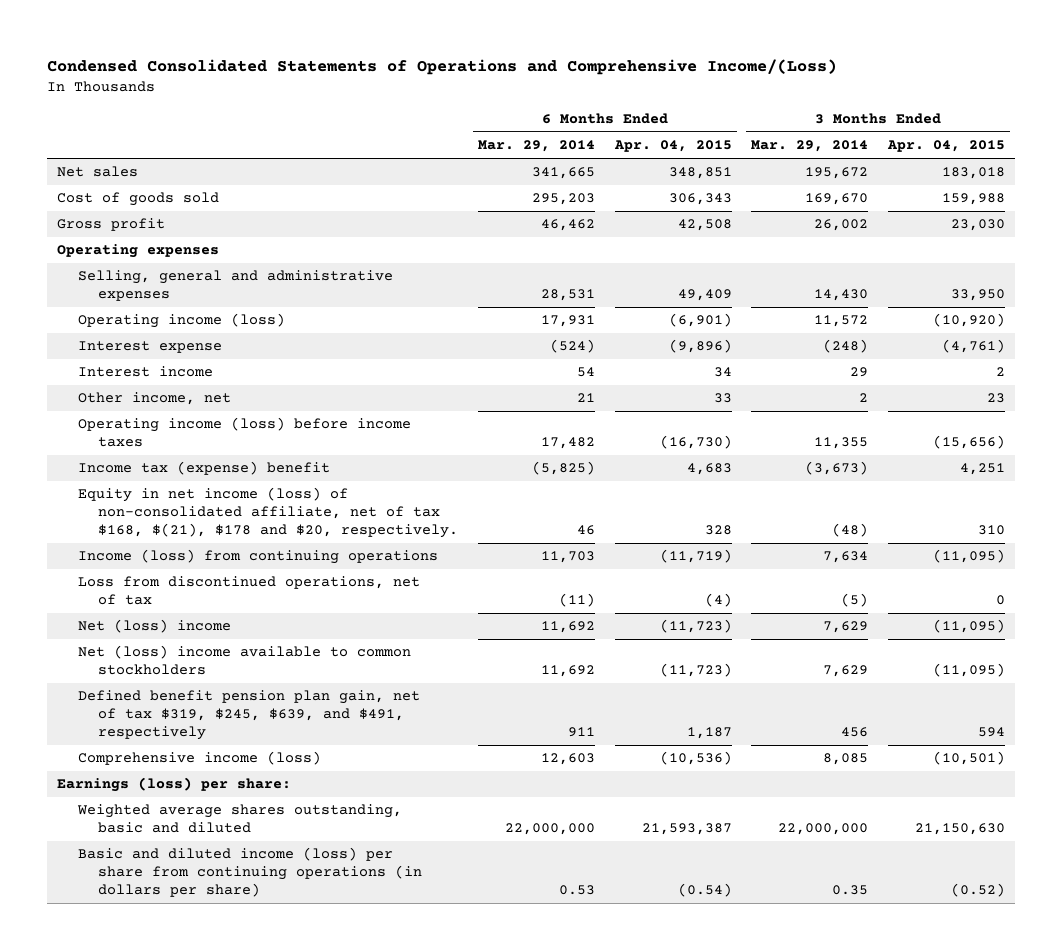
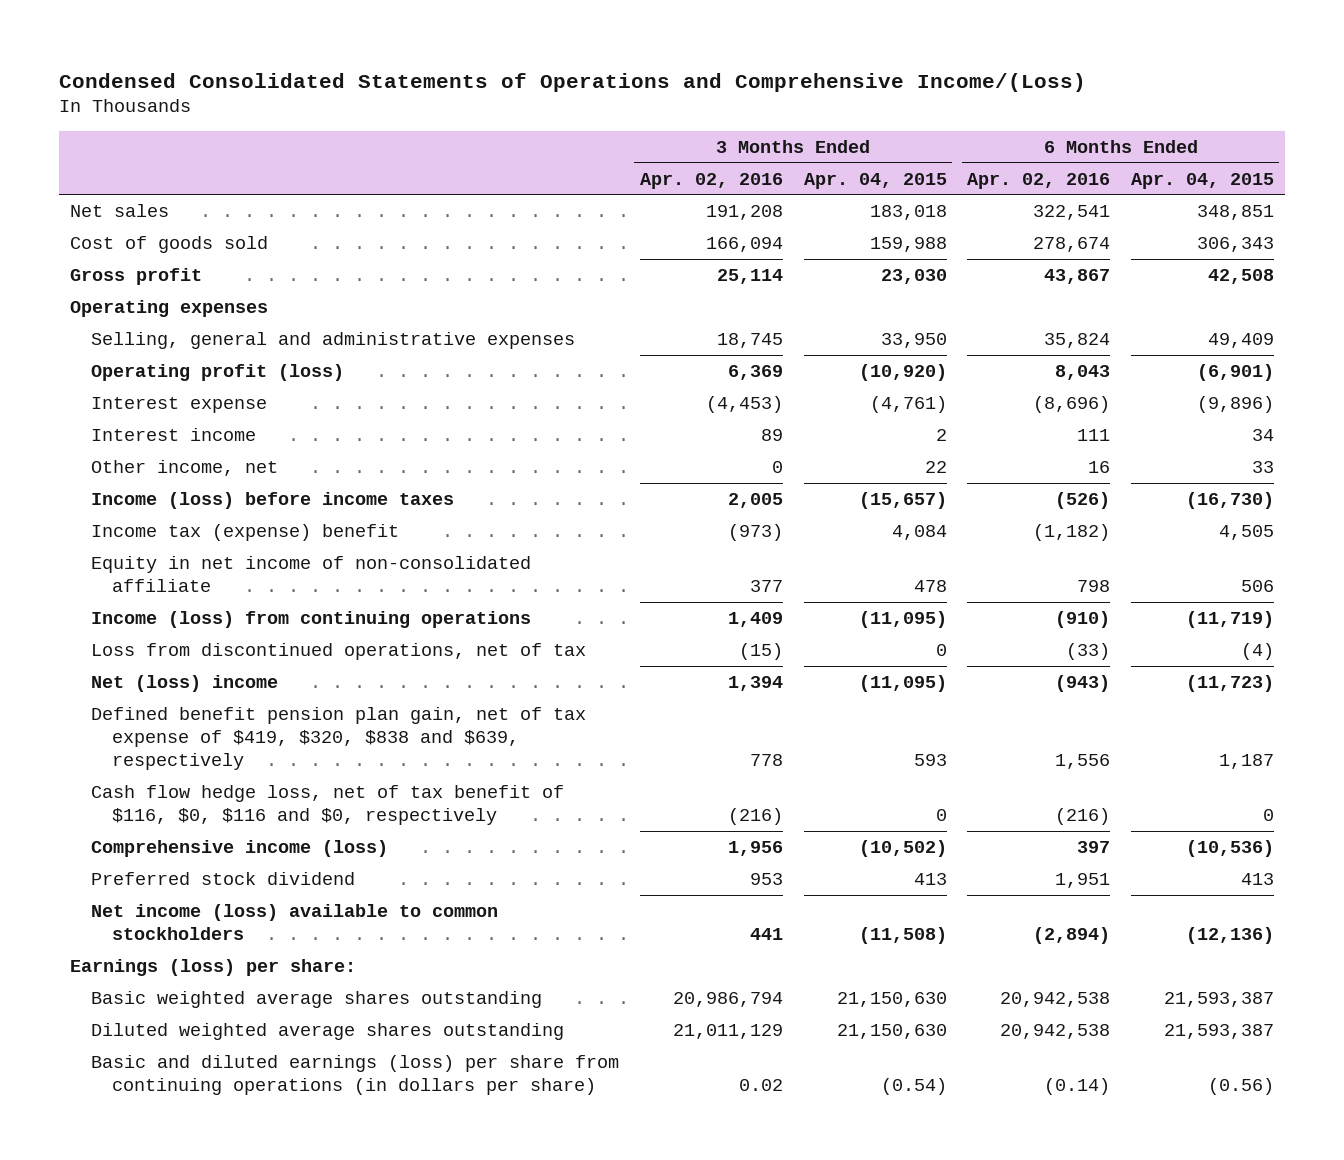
- | 6 Months Ended Mar. 29, 2014 | 6 Months Ended Apr. 04, 2015 | 3 Months Ended Mar. 29, 2014 | 3 Months Ended Apr. 04, 2015
+ | 3 Months Ended Apr. 02, 2016 | 3 Months Ended Apr. 04, 2015 | 6 Months Ended Apr. 02, 2016 | 6 Months Ended Apr. 04, 2015
- Operating income (loss) | 17,931 | (6,901) | 11,572 | (10,920)
+ Operating profit (loss) | 6,369 | (10,920) | 8,043 | (6,901)
- Other income, net | 21 | 33 | 2 | 23
- Operating income (loss) before income taxes | 17,482 | (16,730) | 11,355 | (15,656)
- Income tax (expense) benefit | (5,825) | 4,683 | (3,673) | 4,251
- Equity in net income (loss) of non-consolidated affiliate, net of tax $168, $(21), $178 and $20, respectively. | 46 | 328 | (48) | 310
+ Other income, net | 0 | 22 | 16 | 33
+ Income (loss) before income taxes | 2,005 | (15,657) | (526) | (16,730)
+ Income tax (expense) benefit | (973) | 4,084 | (1,182) | 4,505
+ Equity in net income of non-consolidated affiliate | 377 | 478 | 798 | 506
- Net (loss) income available to common stockholders | 11,692 | (11,723) | 7,629 | (11,095)
- Defined benefit pension plan gain, net of tax $319, $245, $639, and $491, respectively | 911 | 1,187 | 456 | 594
- Comprehensive income (loss) | 12,603 | (10,536) | 8,085 | (10,501)
+ Defined benefit pension plan gain, net of tax expense of $419, $320, $838 and $639, respectively | 778 | 593 | 1,556 | 1,187
+ Cash flow hedge loss, net of tax benefit of $116, $0, $116 and $0, respectively | (216) | 0 | (216) | 0
+ Comprehensive income (loss) | 1,956 | (10,502) | 397 | (10,536)
+ Preferred stock dividend | 953 | 413 | 1,951 | 413
+ Net income (loss) available to common stockholders | 441 | (11,508) | (2,894) | (12,136)
- Weighted average shares outstanding, basic and diluted | 22,000,000 | 21,593,387 | 22,000,000 | 21,150,630
- Basic and diluted income (loss) per share from continuing operations (in dollars per share) | 0.53 | (0.54) | 0.35 | (0.52)
+ Basic weighted average shares outstanding | 20,986,794 | 21,150,630 | 20,942,538 | 21,593,387
+ Diluted weighted average shares outstanding | 21,011,129 | 21,150,630 | 20,942,538 | 21,593,387
+ Basic and diluted earnings (loss) per share from continuing operations (in dollars per share) | 0.02 | (0.54) | (0.14) | (0.56)

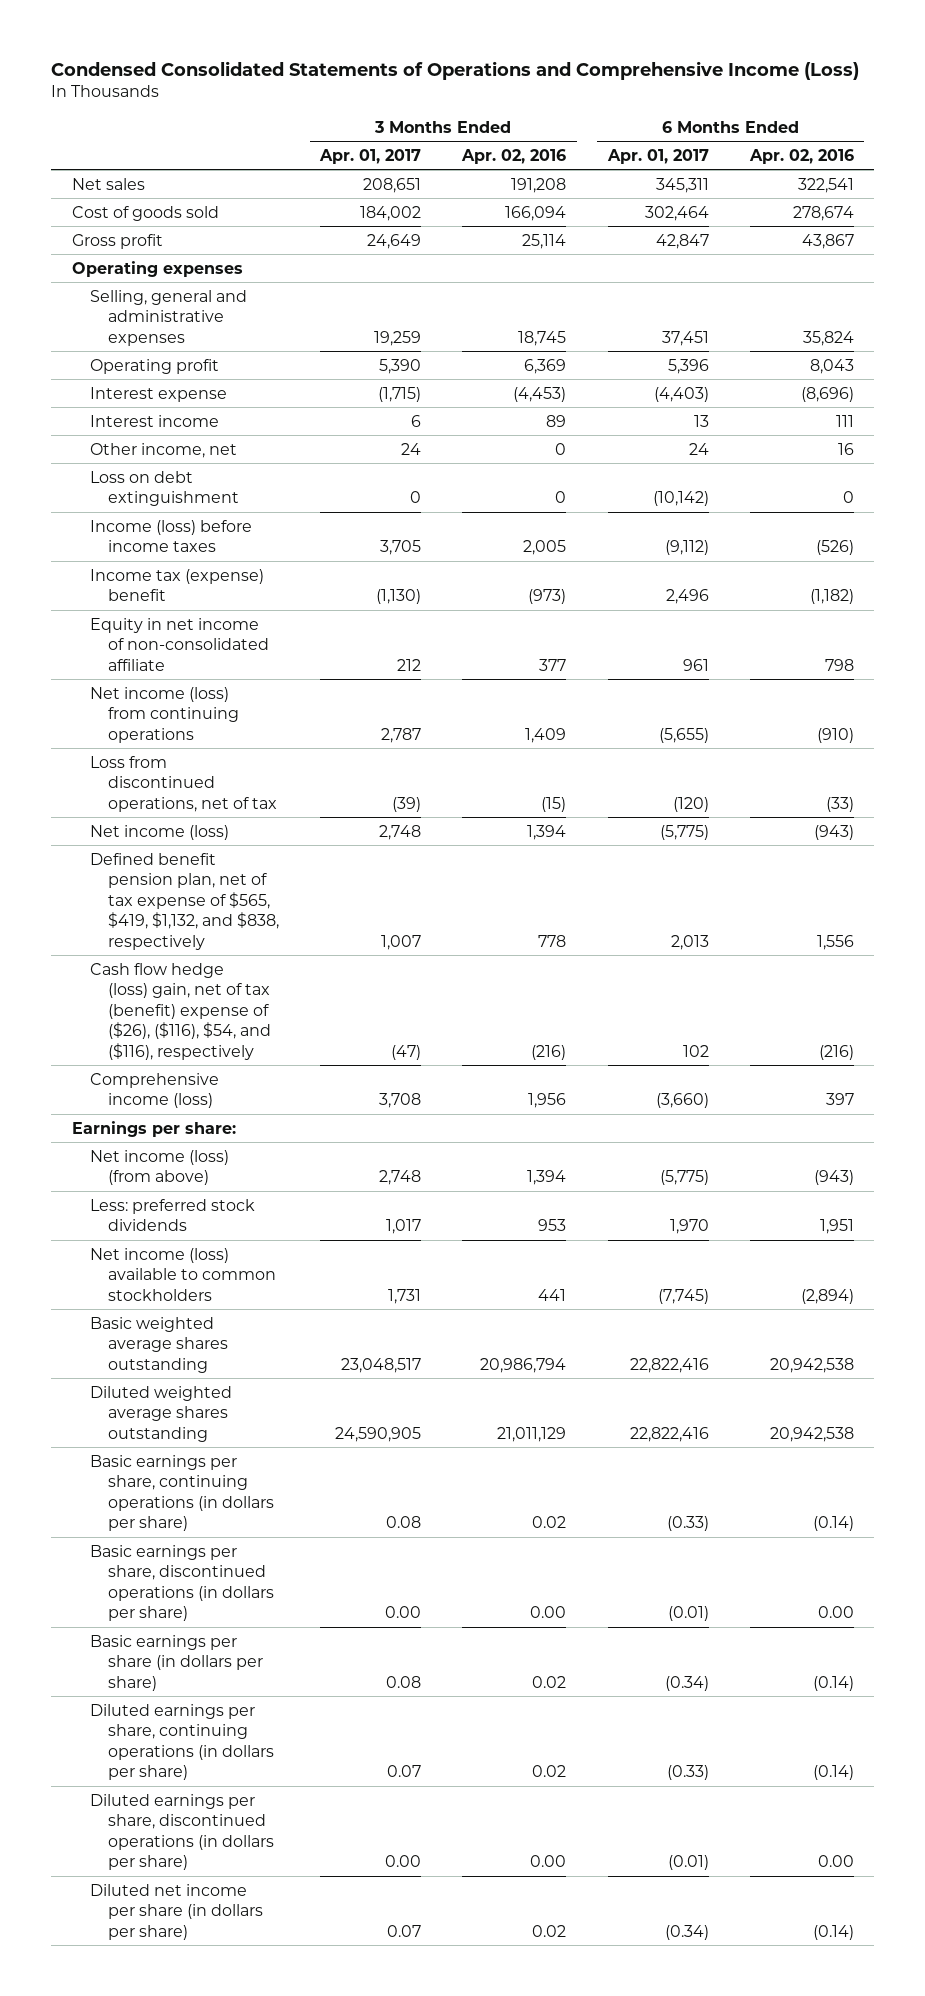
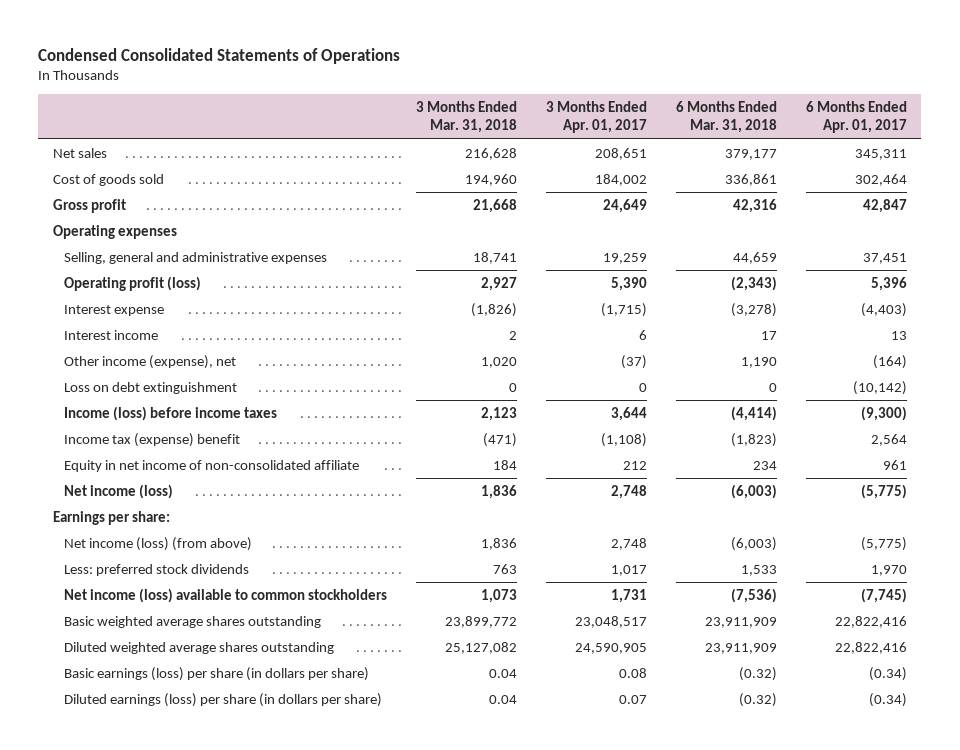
- Condensed Consolidated Statements of Operations and Comprehensive Income (Loss)
+ Condensed Consolidated Statements of Operations
- | 3 Months Ended Apr. 01, 2017 | 3 Months Ended Apr. 02, 2016 | 6 Months Ended Apr. 01, 2017 | 6 Months Ended Apr. 02, 2016
+ | 3 Months Ended Mar. 31, 2018 | 3 Months Ended Apr. 01, 2017 | 6 Months Ended Mar. 31, 2018 | 6 Months Ended Apr. 01, 2017
- Operating profit | 5,390 | 6,369 | 5,396 | 8,043
+ Operating profit (loss) | 2,927 | 5,390 | (2,343) | 5,396
- Other income, net | 24 | 0 | 24 | 16
+ Other income (expense), net | 1,020 | (37) | 1,190 | (164)
- Income (loss) before income taxes | 3,705 | 2,005 | (9,112) | (526)
- Income tax (expense) benefit | (1,130) | (973) | 2,496 | (1,182)
+ Income (loss) before income taxes | 2,123 | 3,644 | (4,414) | (9,300)
+ Income tax (expense) benefit | (471) | (1,108) | (1,823) | 2,564
- Net income (loss) from continuing operations | 2,787 | 1,409 | (5,655) | (910)
- Loss from discontinued operations, net of tax | (39) | (15) | (120) | (33)
- Defined benefit pension plan, net of tax expense of $565, $419, $1,132, and $838, respectively | 1,007 | 778 | 2,013 | 1,556
- Cash flow hedge (loss) gain, net of tax (benefit) expense of ($26), ($116), $54, and ($116), respectively | (47) | (216) | 102 | (216)
- Comprehensive income (loss) | 3,708 | 1,956 | (3,660) | 397
- Basic earnings per share, continuing operations (in dollars per share) | 0.08 | 0.02 | (0.33) | (0.14)
- Basic earnings per share, discontinued operations (in dollars per share) | 0.00 | 0.00 | (0.01) | 0.00
- Basic earnings per share (in dollars per share) | 0.08 | 0.02 | (0.34) | (0.14)
- Diluted earnings per share, continuing operations (in dollars per share) | 0.07 | 0.02 | (0.33) | (0.14)
- Diluted earnings per share, discontinued operations (in dollars per share) | 0.00 | 0.00 | (0.01) | 0.00
- Diluted net income per share (in dollars per share) | 0.07 | 0.02 | (0.34) | (0.14)
+ Basic earnings (loss) per share (in dollars per share) | 0.04 | 0.08 | (0.32) | (0.34)
+ Diluted earnings (loss) per share (in dollars per share) | 0.04 | 0.07 | (0.32) | (0.34)

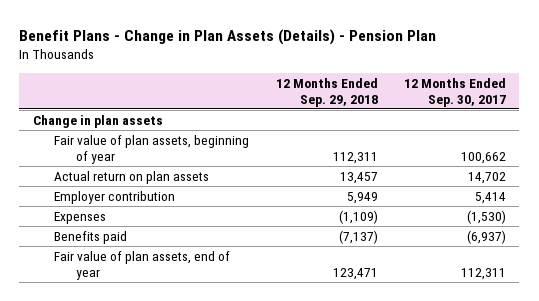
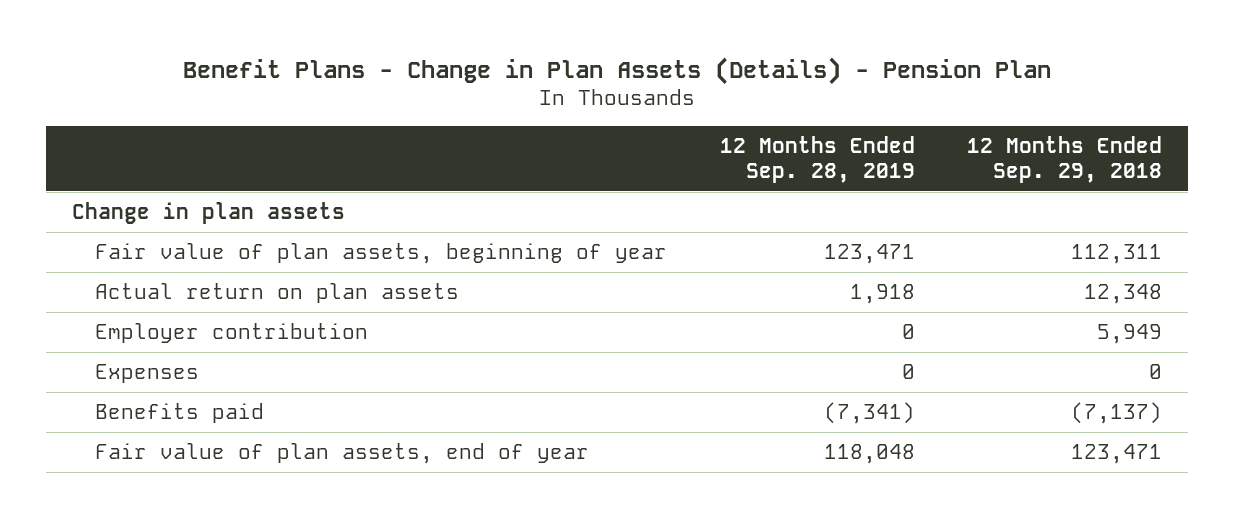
- | 12 Months Ended Sep. 29, 2018 | 12 Months Ended Sep. 30, 2017
+ | 12 Months Ended Sep. 28, 2019 | 12 Months Ended Sep. 29, 2018
- Actual return on plan assets | 13,457 | 14,702
+ Actual return on plan assets | 1,918 | 12,348
- Expenses | (1,109) | (1,530)
+ Expenses | 0 | 0

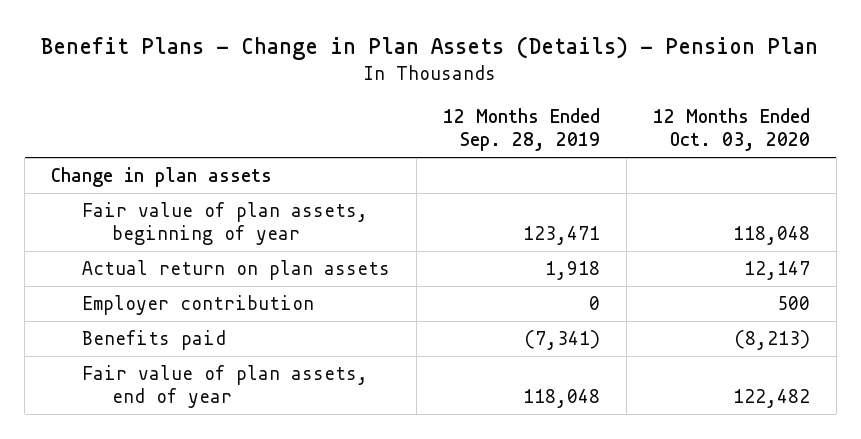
- | 12 Months Ended Sep. 28, 2019 | 12 Months Ended Sep. 29, 2018
+ | 12 Months Ended Sep. 28, 2019 | 12 Months Ended Oct. 03, 2020
- Expenses | 0 | 0

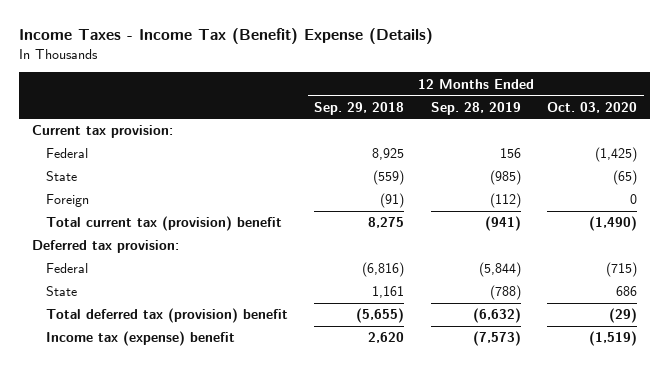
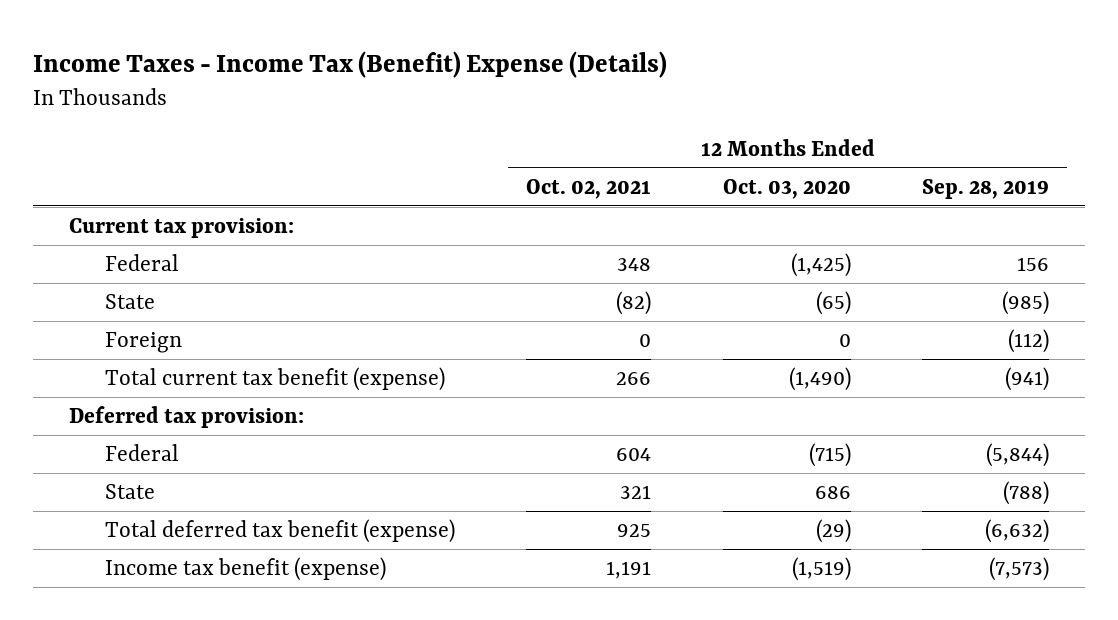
- | 12 Months Ended Sep. 29, 2018 | 12 Months Ended Sep. 28, 2019 | 12 Months Ended Oct. 03, 2020
+ | 12 Months Ended Oct. 02, 2021 | 12 Months Ended Oct. 03, 2020 | 12 Months Ended Sep. 28, 2019
- Total current tax (provision) benefit | 8,275 | (941) | (1,490)
+ Total current tax benefit (expense) | 266 | (1,490) | (941)
- Total deferred tax (provision) benefit | (5,655) | (6,632) | (29)
- Income tax (expense) benefit | 2,620 | (7,573) | (1,519)
+ Total deferred tax benefit (expense) | 925 | (29) | (6,632)
+ Income tax benefit (expense) | 1,191 | (1,519) | (7,573)

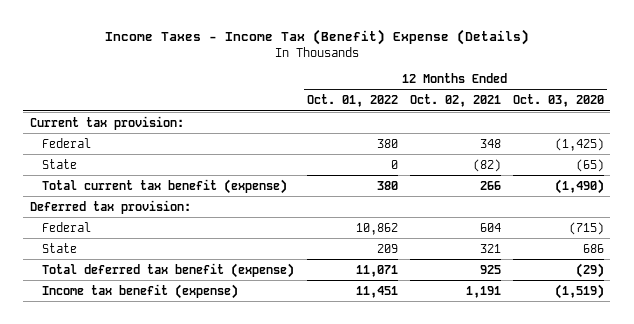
- | 12 Months Ended Oct. 02, 2021 | 12 Months Ended Oct. 03, 2020 | 12 Months Ended Sep. 28, 2019
+ | 12 Months Ended Oct. 01, 2022 | 12 Months Ended Oct. 02, 2021 | 12 Months Ended Oct. 03, 2020
- Foreign | 0 | 0 | (112)

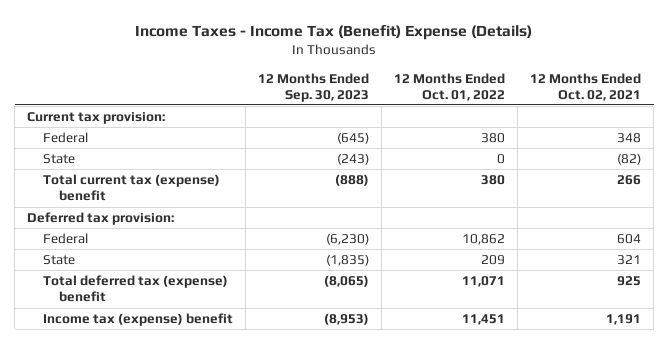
- | 12 Months Ended Oct. 01, 2022 | 12 Months Ended Oct. 02, 2021 | 12 Months Ended Oct. 03, 2020
+ | 12 Months Ended Sep. 30, 2023 | 12 Months Ended Oct. 01, 2022 | 12 Months Ended Oct. 02, 2021
- Total current tax benefit (expense) | 380 | 266 | (1,490)
+ Total current tax (expense) benefit | (888) | 380 | 266
- Total deferred tax benefit (expense) | 11,071 | 925 | (29)
- Income tax benefit (expense) | 11,451 | 1,191 | (1,519)
+ Total deferred tax (expense) benefit | (8,065) | 11,071 | 925
+ Income tax (expense) benefit | (8,953) | 11,451 | 1,191

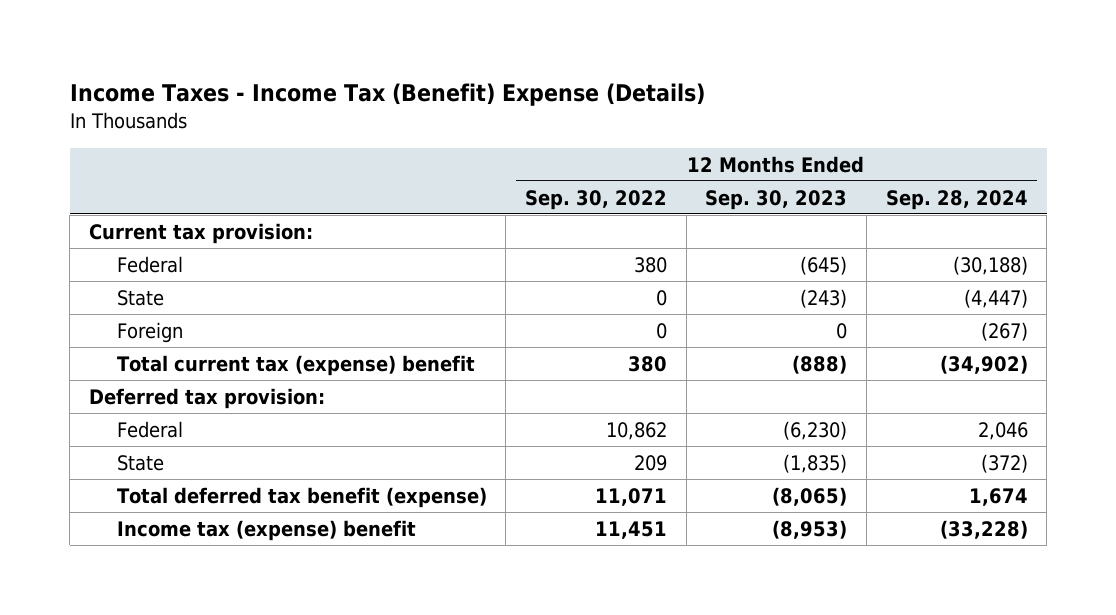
- | 12 Months Ended Sep. 30, 2023 | 12 Months Ended Oct. 01, 2022 | 12 Months Ended Oct. 02, 2021
+ | 12 Months Ended Sep. 30, 2022 | 12 Months Ended Sep. 30, 2023 | 12 Months Ended Sep. 28, 2024
+ Foreign | 0 | 0 | (267)
- Total deferred tax (expense) benefit | (8,065) | 11,071 | 925
+ Total deferred tax benefit (expense) | 11,071 | (8,065) | 1,674

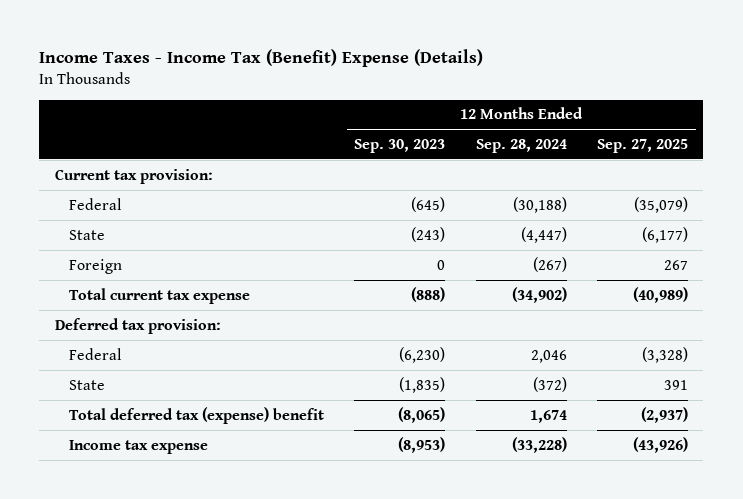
- | 12 Months Ended Sep. 30, 2022 | 12 Months Ended Sep. 30, 2023 | 12 Months Ended Sep. 28, 2024
+ | 12 Months Ended Sep. 30, 2023 | 12 Months Ended Sep. 28, 2024 | 12 Months Ended Sep. 27, 2025
- Total current tax (expense) benefit | 380 | (888) | (34,902)
+ Total current tax expense | (888) | (34,902) | (40,989)
- Total deferred tax benefit (expense) | 11,071 | (8,065) | 1,674
- Income tax (expense) benefit | 11,451 | (8,953) | (33,228)
+ Total deferred tax (expense) benefit | (8,065) | 1,674 | (2,937)
+ Income tax expense | (8,953) | (33,228) | (43,926)

